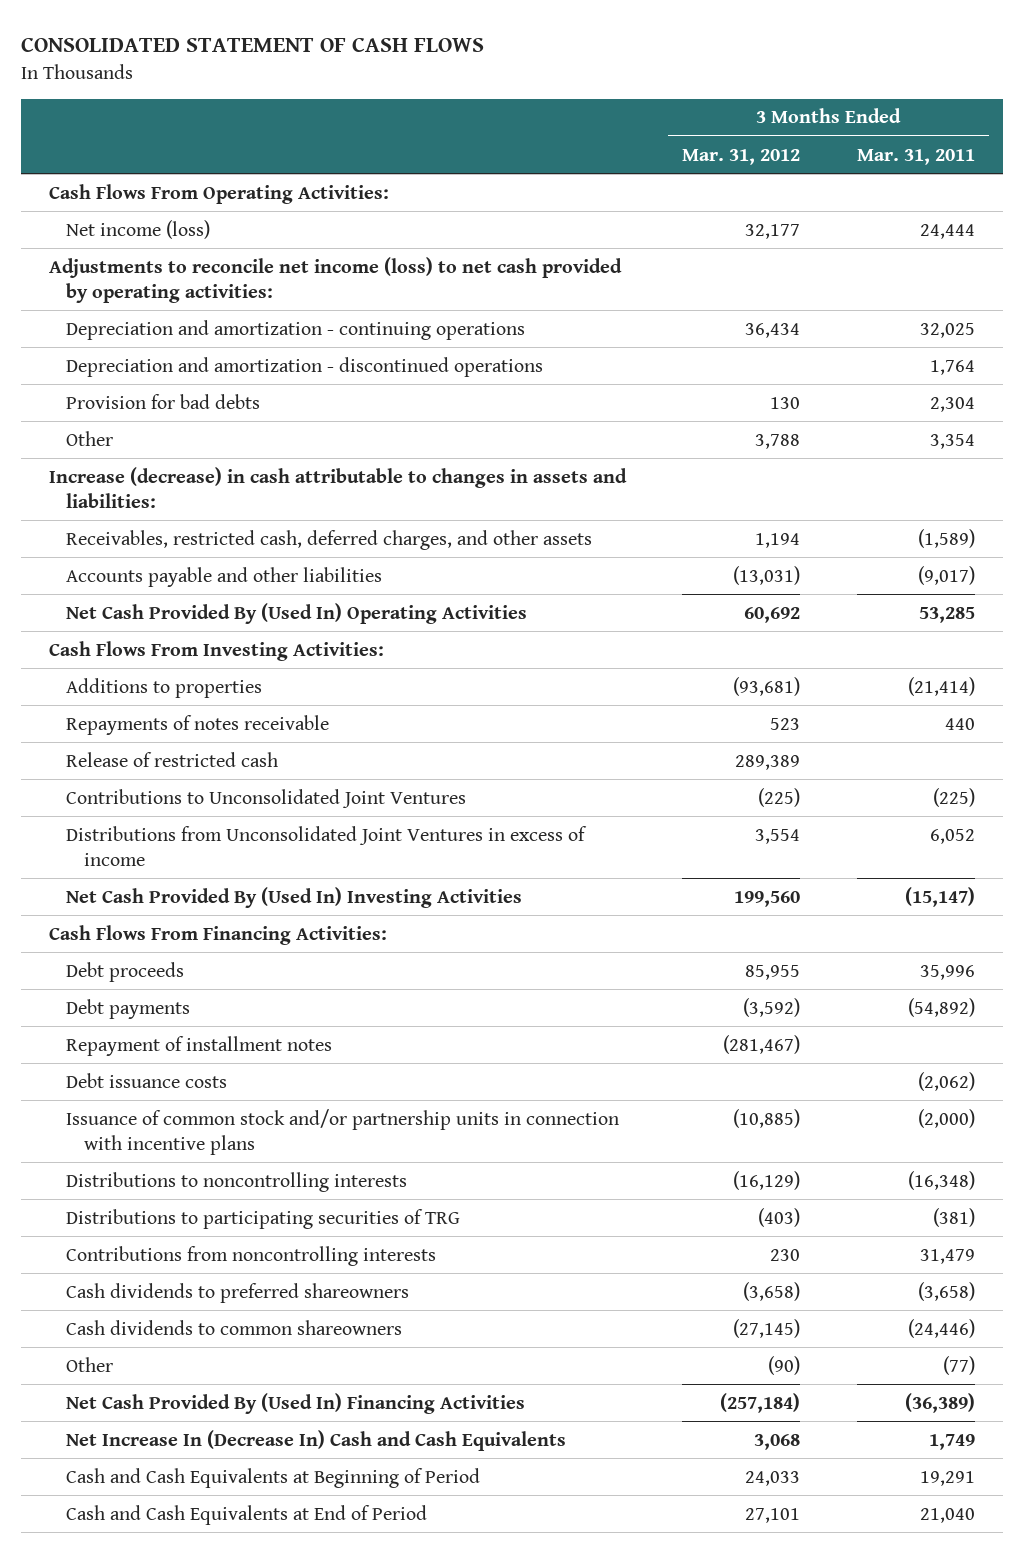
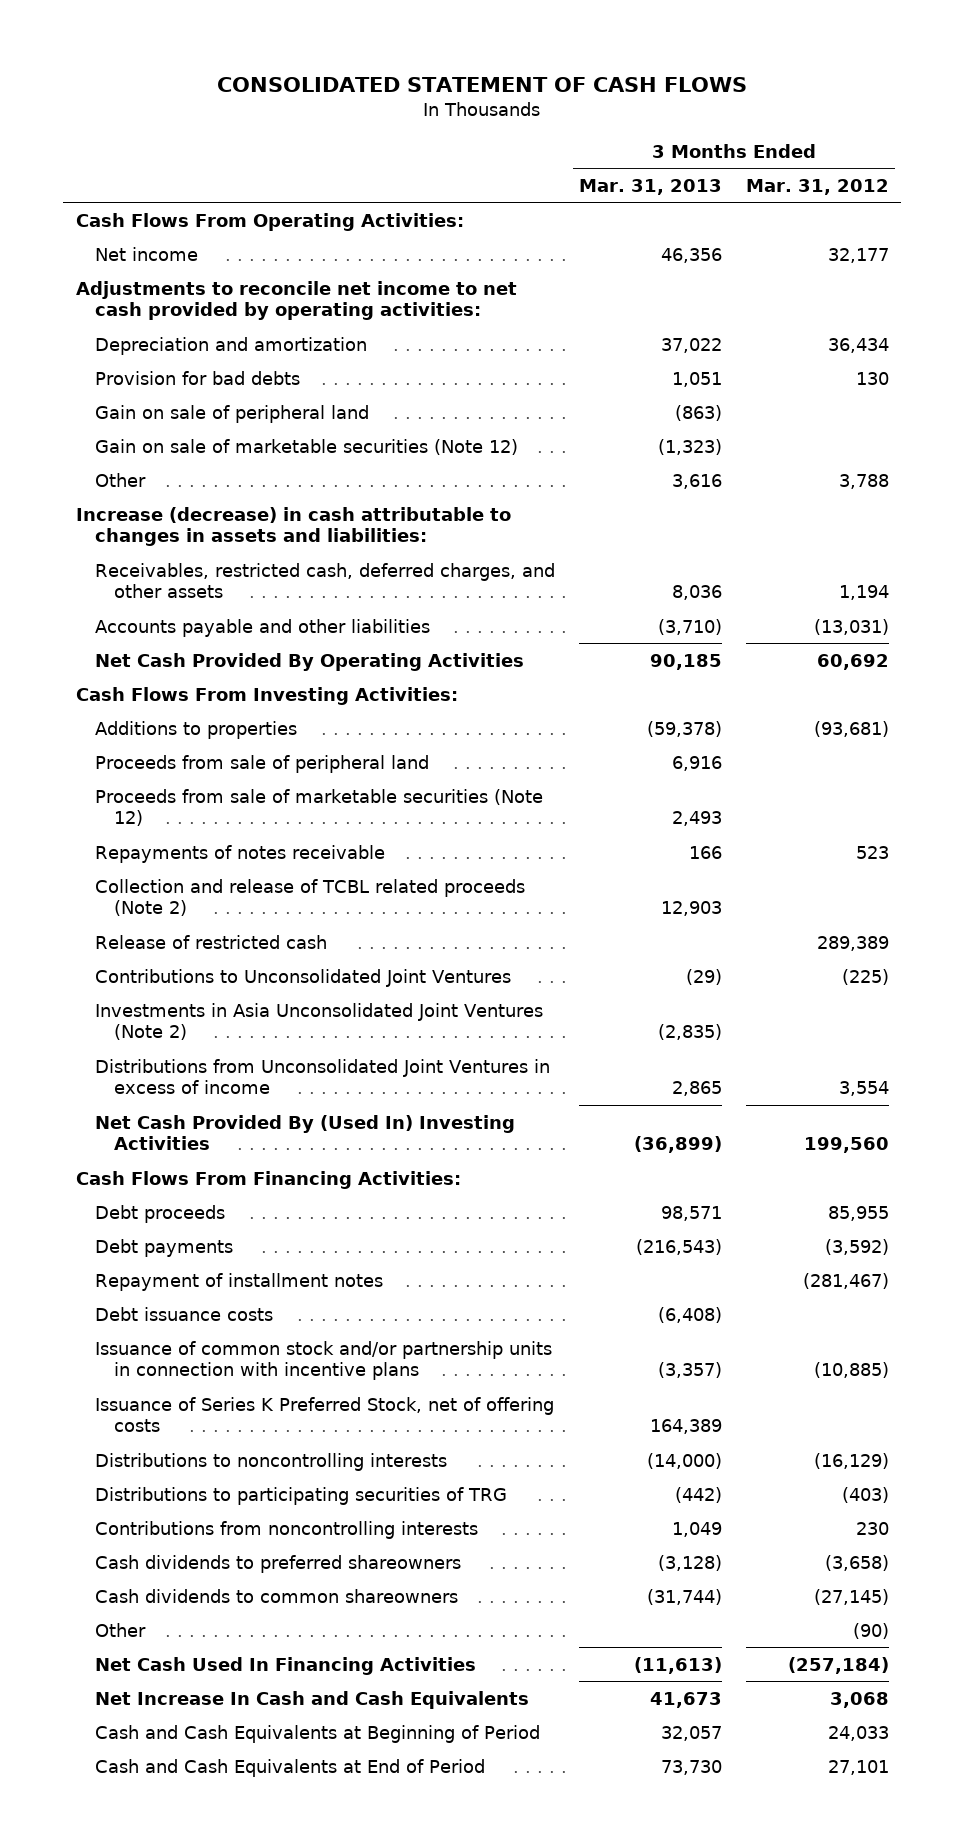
- | 3 Months Ended Mar. 31, 2012 | 3 Months Ended Mar. 31, 2011
+ | 3 Months Ended Mar. 31, 2013 | 3 Months Ended Mar. 31, 2012
- Net income (loss) | 32,177 | 24,444
- Adjustments to reconcile net income (loss) to net cash provided by operating activities:
- Depreciation and amortization - continuing operations | 36,434 | 32,025
- Depreciation and amortization - discontinued operations | | 1,764
+ Net income | 46,356 | 32,177
+ Adjustments to reconcile net income to net cash provided by operating activities:
+ Depreciation and amortization | 37,022 | 36,434
+ Gain on sale of peripheral land | (863) |
+ Gain on sale of marketable securities (Note 12) | (1,323) |
- Net Cash Provided By (Used In) Operating Activities | 60,692 | 53,285
+ Net Cash Provided By Operating Activities | 90,185 | 60,692
+ Proceeds from sale of peripheral land | 6,916 |
+ Proceeds from sale of marketable securities (Note 12) | 2,493 |
+ Collection and release of TCBL related proceeds (Note 2) | 12,903 |
+ Investments in Asia Unconsolidated Joint Ventures (Note 2) | (2,835) |
+ Issuance of Series K Preferred Stock, net of offering costs | 164,389 |
- Net Cash Provided By (Used In) Financing Activities | (257,184) | (36,389)
- Net Increase In (Decrease In) Cash and Cash Equivalents | 3,068 | 1,749
+ Net Cash Used In Financing Activities | (11,613) | (257,184)
+ Net Increase In Cash and Cash Equivalents | 41,673 | 3,068

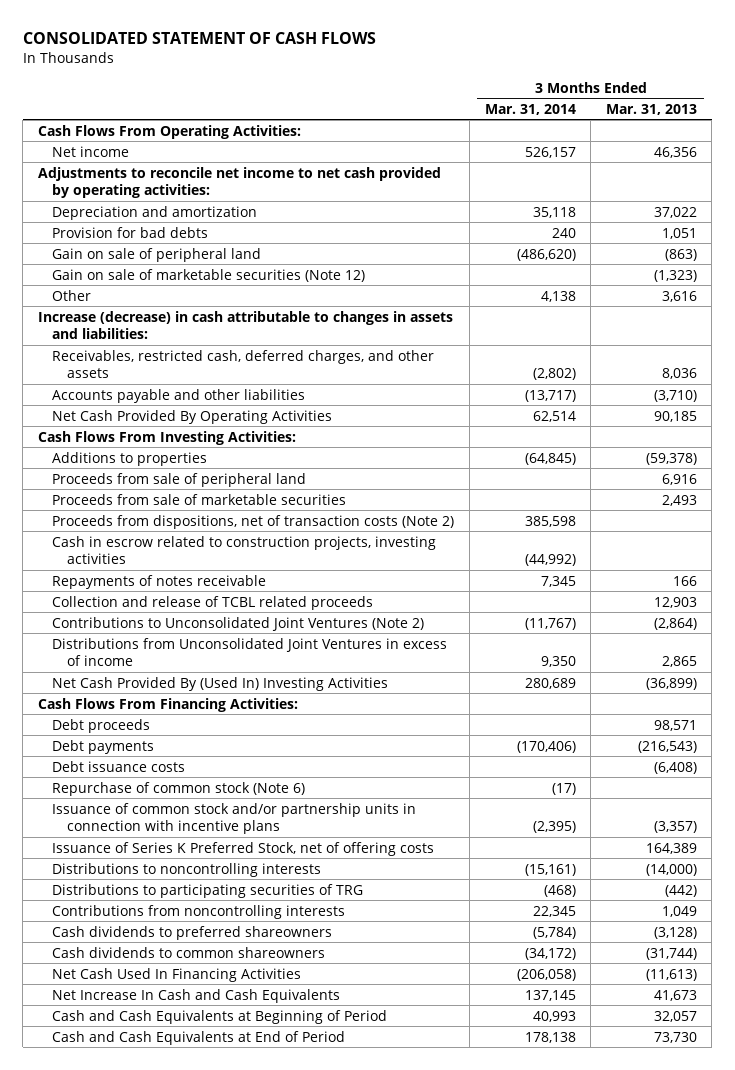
- | 3 Months Ended Mar. 31, 2013 | 3 Months Ended Mar. 31, 2012
+ | 3 Months Ended Mar. 31, 2014 | 3 Months Ended Mar. 31, 2013
- Proceeds from sale of marketable securities (Note 12) | 2,493 |
+ Proceeds from sale of marketable securities | | 2,493
+ Proceeds from dispositions, net of transaction costs (Note 2) | 385,598 |
+ Cash in escrow related to construction projects, investing activities | (44,992) |
- Collection and release of TCBL related proceeds (Note 2) | 12,903 |
- Release of restricted cash | | 289,389
- Contributions to Unconsolidated Joint Ventures | (29) | (225)
- Investments in Asia Unconsolidated Joint Ventures (Note 2) | (2,835) |
+ Collection and release of TCBL related proceeds | | 12,903
+ Contributions to Unconsolidated Joint Ventures (Note 2) | (11,767) | (2,864)
- Repayment of installment notes | | (281,467)
+ Repurchase of common stock (Note 6) | (17) |
- Other | | (90)

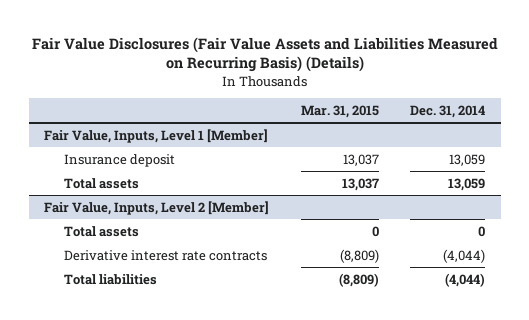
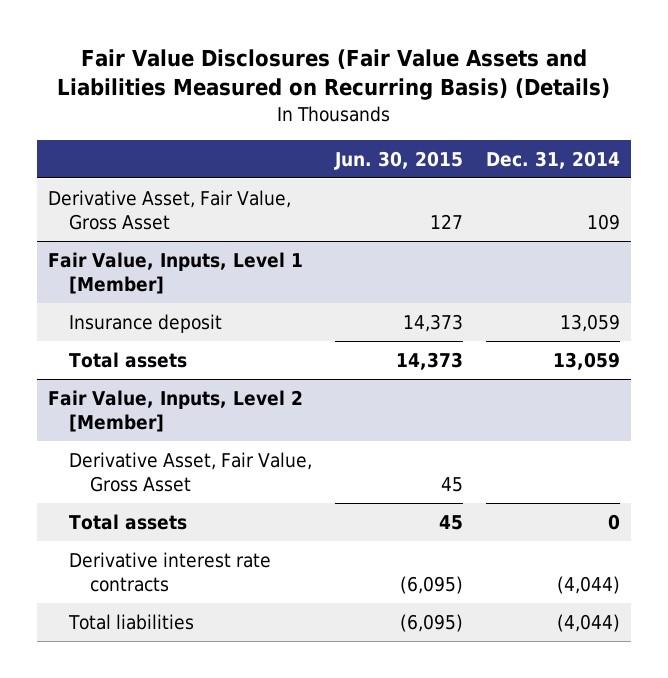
- | Mar. 31, 2015 | Dec. 31, 2014
+ | Jun. 30, 2015 | Dec. 31, 2014
+ Derivative Asset, Fair Value, Gross Asset | 127 | 109
@ Fair Value, Inputs, Level 2 [Member]
+ Derivative Asset, Fair Value, Gross Asset | 45 |

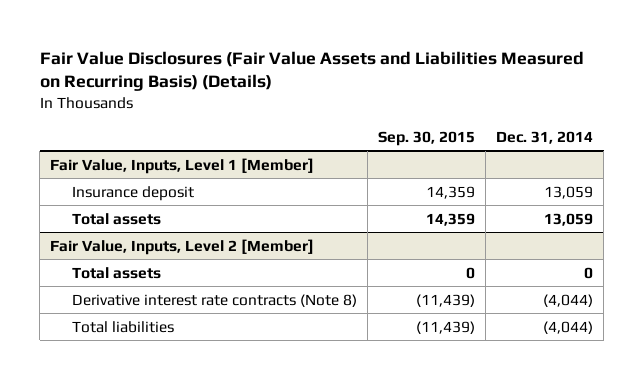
- | Jun. 30, 2015 | Dec. 31, 2014
+ | Sep. 30, 2015 | Dec. 31, 2014
- Derivative Asset, Fair Value, Gross Asset | 127 | 109
@ Fair Value, Inputs, Level 2 [Member]
- Derivative Asset, Fair Value, Gross Asset | 45 |
- Derivative interest rate contracts | (6,095) | (4,044)
+ Derivative interest rate contracts (Note 8) | (11,439) | (4,044)

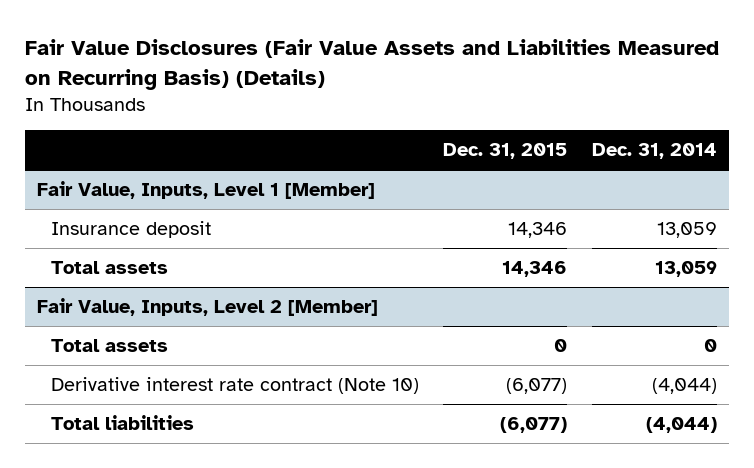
- | Sep. 30, 2015 | Dec. 31, 2014
+ | Dec. 31, 2015 | Dec. 31, 2014
@ Fair Value, Inputs, Level 2 [Member]
- Derivative interest rate contracts (Note 8) | (11,439) | (4,044)
+ Derivative interest rate contract (Note 10) | (6,077) | (4,044)

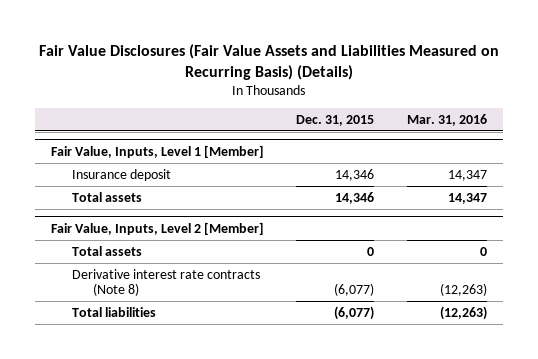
- | Dec. 31, 2015 | Dec. 31, 2014
+ | Dec. 31, 2015 | Mar. 31, 2016
@ Fair Value, Inputs, Level 2 [Member]
- Derivative interest rate contract (Note 10) | (6,077) | (4,044)
+ Derivative interest rate contracts (Note 8) | (6,077) | (12,263)

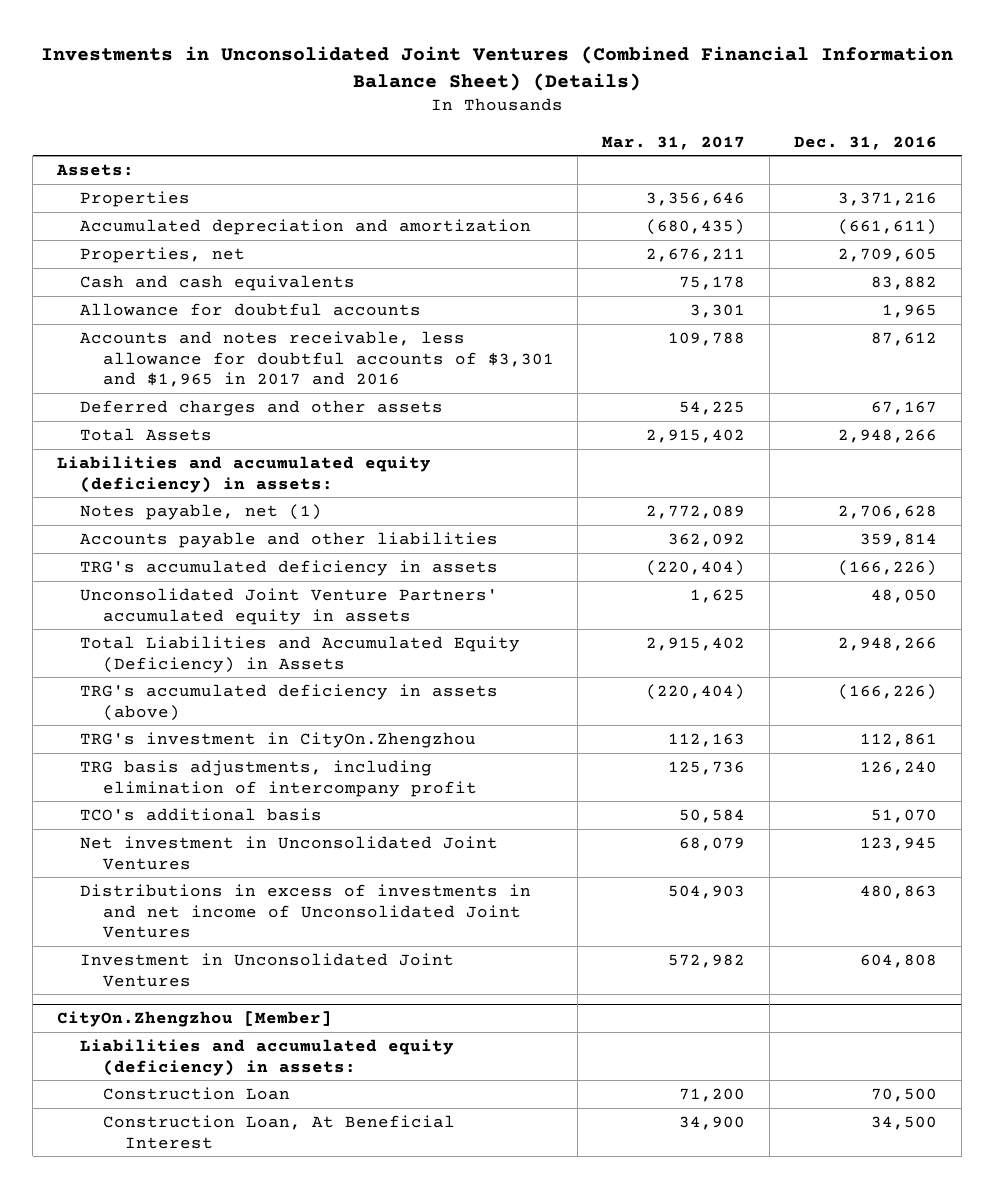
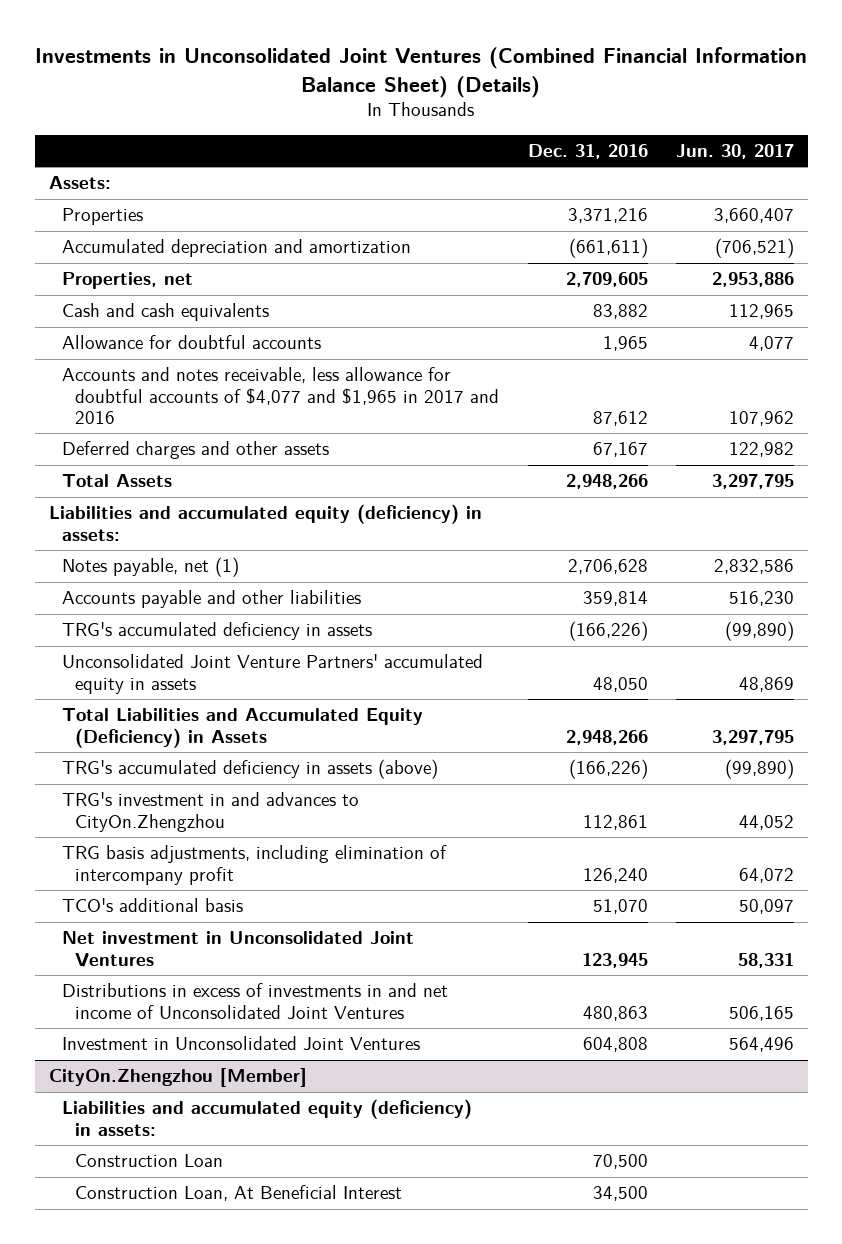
- | Mar. 31, 2017 | Dec. 31, 2016
+ | Dec. 31, 2016 | Jun. 30, 2017
- Accounts and notes receivable, less allowance for doubtful accounts of $3,301 and $1,965 in 2017 and 2016 | 109,788 | 87,612
+ Accounts and notes receivable, less allowance for doubtful accounts of $4,077 and $1,965 in 2017 and 2016 | 87,612 | 107,962
- TRG's investment in CityOn.Zhengzhou | 112,163 | 112,861
+ TRG's investment in and advances to CityOn.Zhengzhou | 112,861 | 44,052

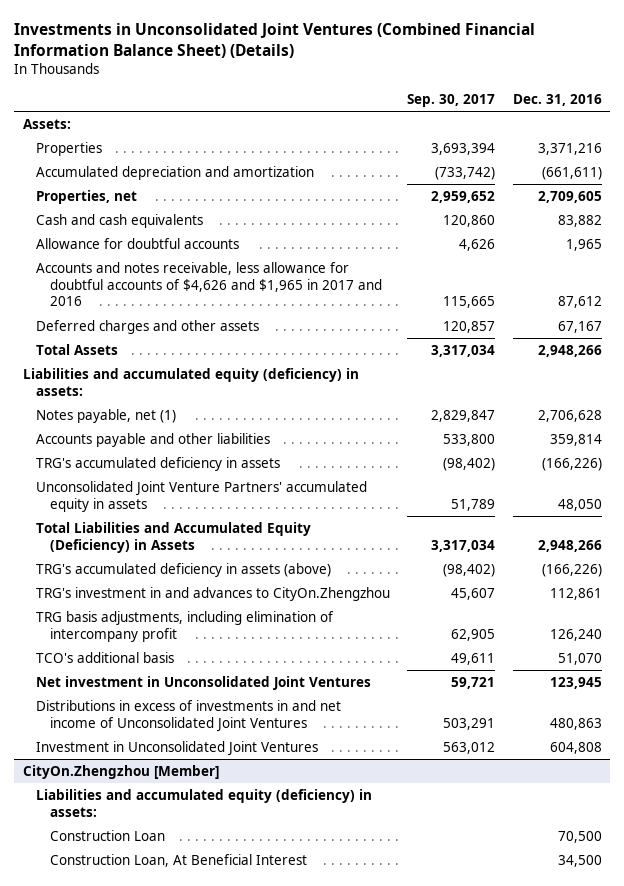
- | Dec. 31, 2016 | Jun. 30, 2017
+ | Sep. 30, 2017 | Dec. 31, 2016
- Accounts and notes receivable, less allowance for doubtful accounts of $4,077 and $1,965 in 2017 and 2016 | 87,612 | 107,962
+ Accounts and notes receivable, less allowance for doubtful accounts of $4,626 and $1,965 in 2017 and 2016 | 115,665 | 87,612

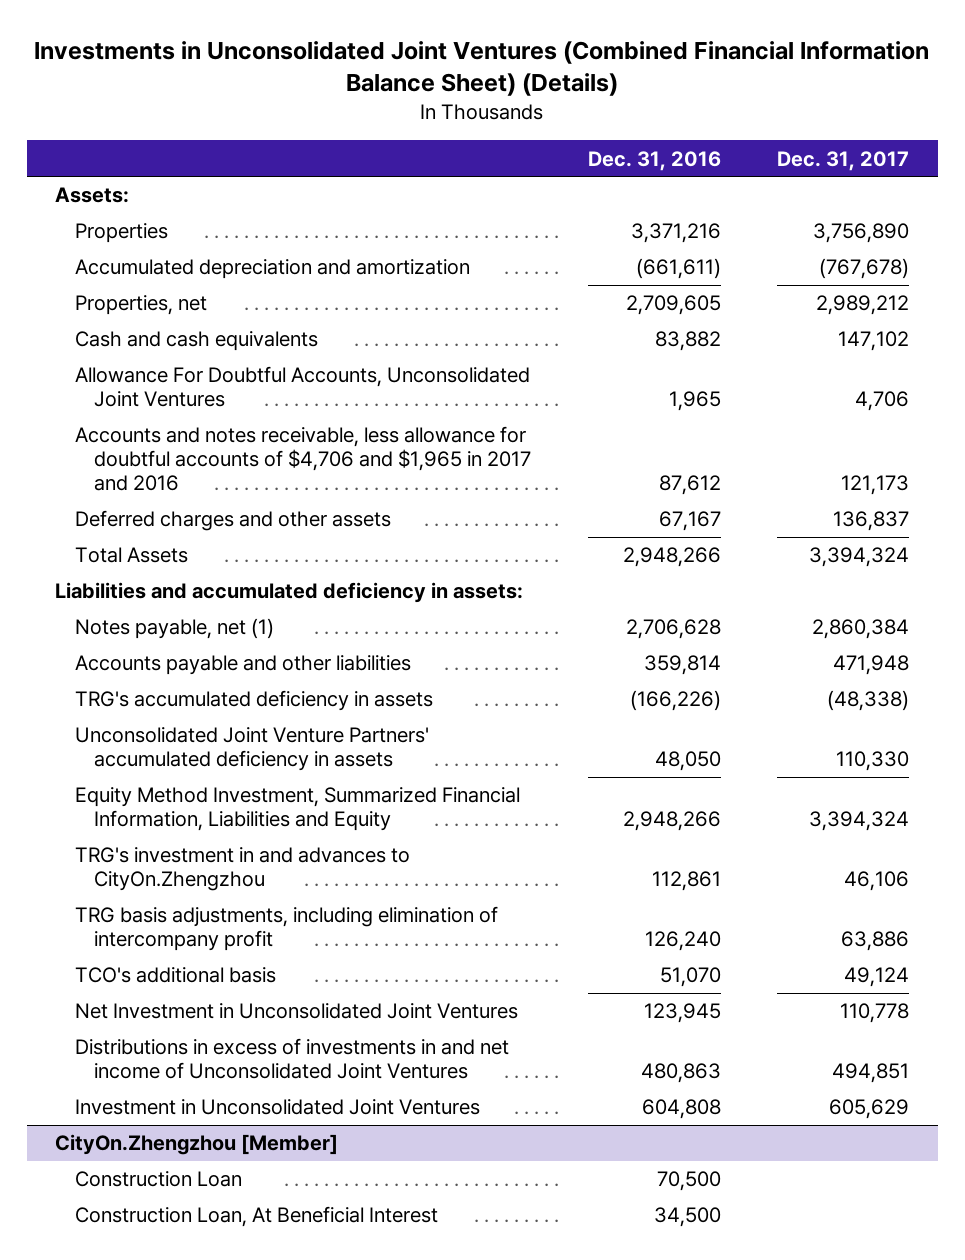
- | Sep. 30, 2017 | Dec. 31, 2016
+ | Dec. 31, 2016 | Dec. 31, 2017
- Allowance for doubtful accounts | 4,626 | 1,965
- Accounts and notes receivable, less allowance for doubtful accounts of $4,626 and $1,965 in 2017 and 2016 | 115,665 | 87,612
+ Allowance For Doubtful Accounts, Unconsolidated Joint Ventures | 1,965 | 4,706
+ Accounts and notes receivable, less allowance for doubtful accounts of $4,706 and $1,965 in 2017 and 2016 | 87,612 | 121,173
- Liabilities and accumulated equity (deficiency) in assets:
+ Liabilities and accumulated deficiency in assets:
- Unconsolidated Joint Venture Partners' accumulated equity in assets | 51,789 | 48,050
- Total Liabilities and Accumulated Equity (Deficiency) in Assets | 3,317,034 | 2,948,266
- TRG's accumulated deficiency in assets (above) | (98,402) | (166,226)
+ Unconsolidated Joint Venture Partners' accumulated deficiency in assets | 48,050 | 110,330
+ Equity Method Investment, Summarized Financial Information, Liabilities and Equity | 2,948,266 | 3,394,324
- Net investment in Unconsolidated Joint Ventures | 59,721 | 123,945
+ Net Investment in Unconsolidated Joint Ventures | 123,945 | 110,778
@ CityOn.Zhengzhou [Member]
- Liabilities and accumulated equity (deficiency) in assets:

